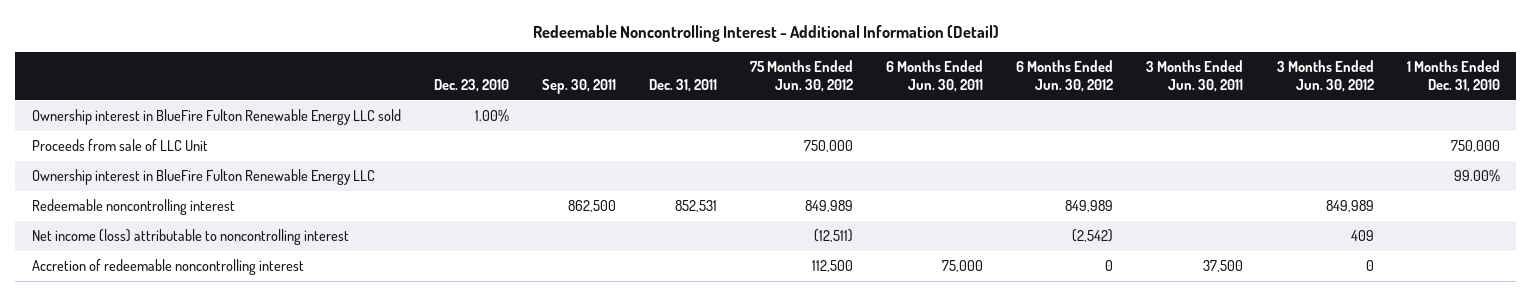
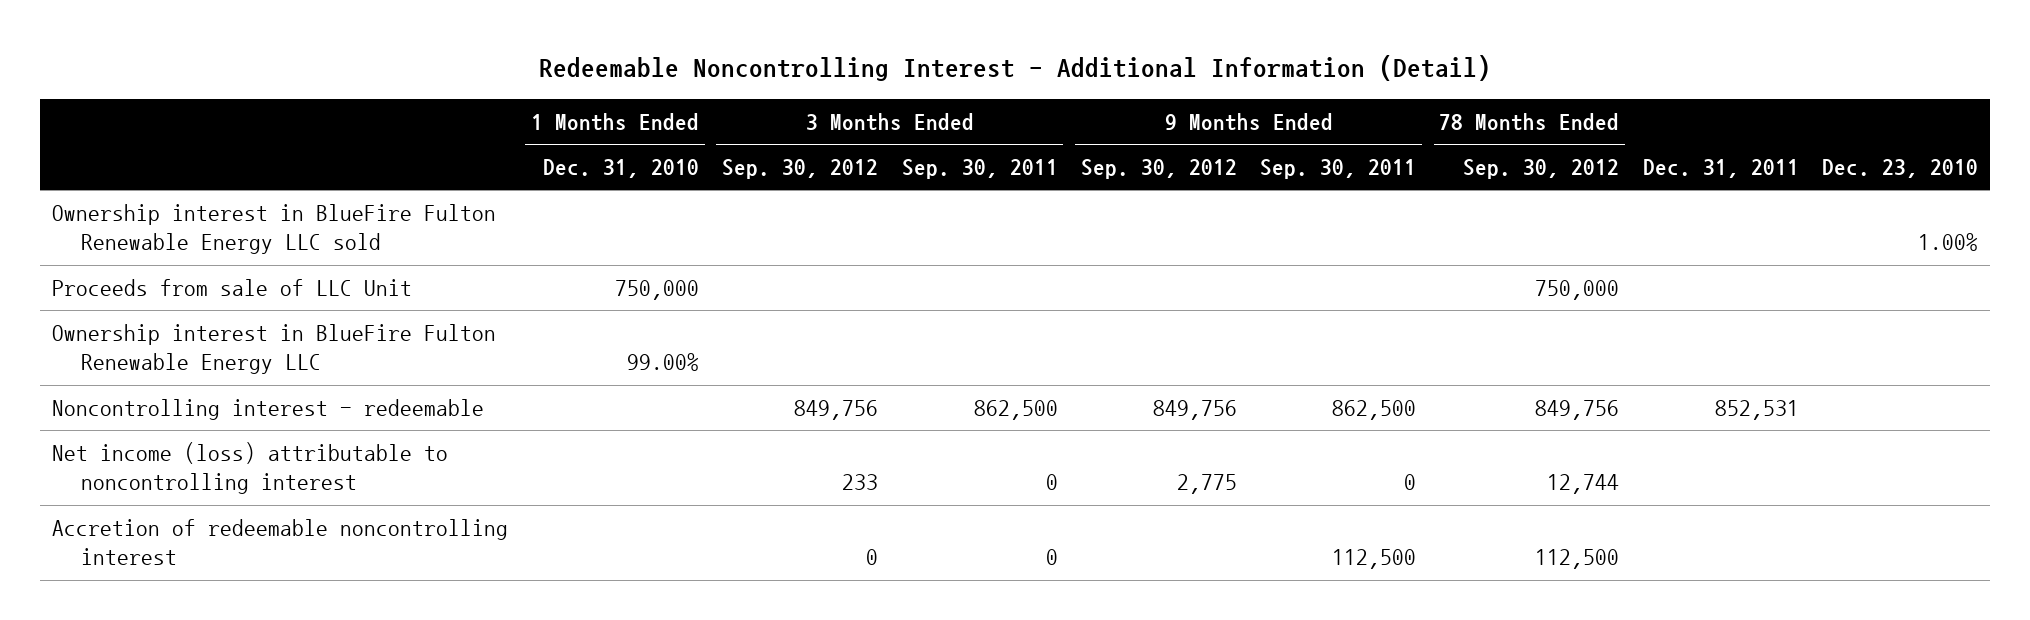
- | Dec. 23, 2010 | Sep. 30, 2011 | Dec. 31, 2011 | 75 Months Ended Jun. 30, 2012 | 6 Months Ended Jun. 30, 2011 | 6 Months Ended Jun. 30, 2012 | 3 Months Ended Jun. 30, 2011 | 3 Months Ended Jun. 30, 2012 | 1 Months Ended Dec. 31, 2010
+ | 1 Months Ended Dec. 31, 2010 | 3 Months Ended Sep. 30, 2012 | 3 Months Ended Sep. 30, 2011 | 9 Months Ended Sep. 30, 2012 | 9 Months Ended Sep. 30, 2011 | 78 Months Ended Sep. 30, 2012 | Dec. 31, 2011 | Dec. 23, 2010
- Redeemable noncontrolling interest | | 862,500 | 852,531 | 849,989 | | 849,989 | | 849,989 |
+ Noncontrolling interest - redeemable | | 849,756 | 862,500 | 849,756 | 862,500 | 849,756 | 852,531 |

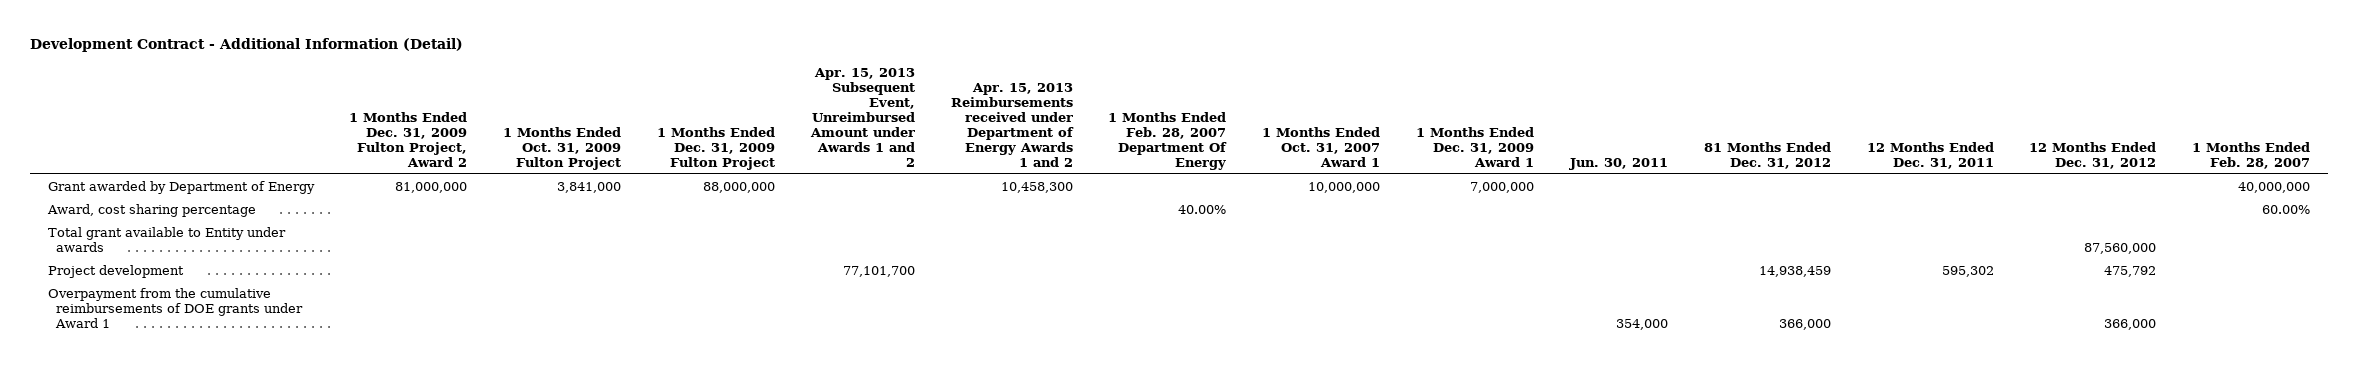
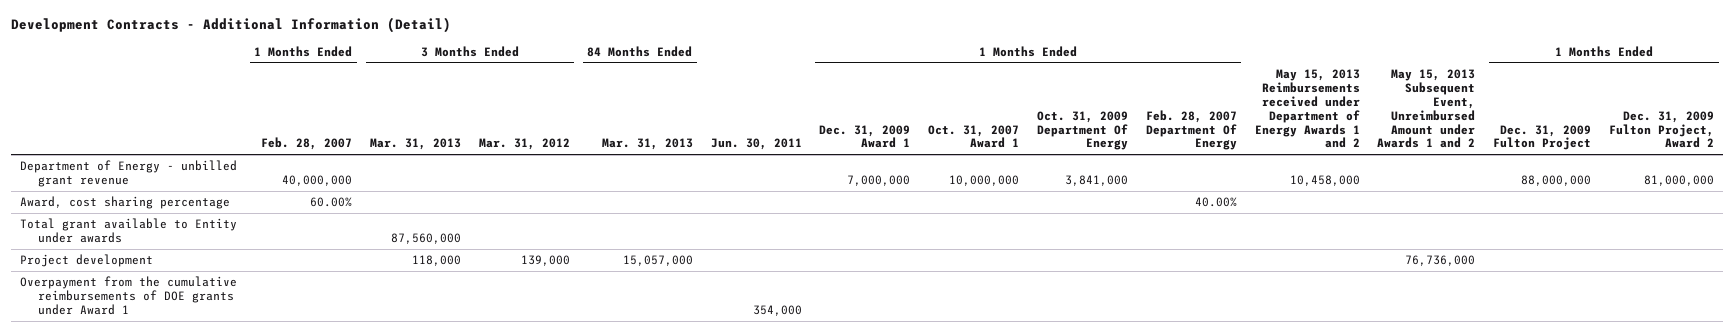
- Development Contract - Additional Information (Detail)
+ Development Contracts - Additional Information (Detail)
- | 1 Months Ended Dec. 31, 2009 Fulton Project, Award 2 | 1 Months Ended Oct. 31, 2009 Fulton Project | 1 Months Ended Dec. 31, 2009 Fulton Project | Apr. 15, 2013 Subsequent Event, Unreimbursed Amount under Awards 1 and 2 | Apr. 15, 2013 Reimbursements received under Department of Energy Awards 1 and 2 | 1 Months Ended Feb. 28, 2007 Department Of Energy | 1 Months Ended Oct. 31, 2007 Award 1 | 1 Months Ended Dec. 31, 2009 Award 1 | Jun. 30, 2011 | 81 Months Ended Dec. 31, 2012 | 12 Months Ended Dec. 31, 2011 | 12 Months Ended Dec. 31, 2012 | 1 Months Ended Feb. 28, 2007
+ | 1 Months Ended Feb. 28, 2007 | 3 Months Ended Mar. 31, 2013 | 3 Months Ended Mar. 31, 2012 | 84 Months Ended Mar. 31, 2013 | Jun. 30, 2011 | 1 Months Ended Dec. 31, 2009 Award 1 | 1 Months Ended Oct. 31, 2007 Award 1 | 1 Months Ended Oct. 31, 2009 Department Of Energy | 1 Months Ended Feb. 28, 2007 Department Of Energy | May 15, 2013 Reimbursements received under Department of Energy Awards 1 and 2 | May 15, 2013 Subsequent Event, Unreimbursed Amount under Awards 1 and 2 | 1 Months Ended Dec. 31, 2009 Fulton Project | 1 Months Ended Dec. 31, 2009 Fulton Project, Award 2
- Grant awarded by Department of Energy | 81,000,000 | 3,841,000 | 88,000,000 | | 10,458,300 | | 10,000,000 | 7,000,000 | | | | | 40,000,000
+ Department of Energy - unbilled grant revenue | 40,000,000 | | | | | 7,000,000 | 10,000,000 | 3,841,000 | | 10,458,000 | | 88,000,000 | 81,000,000

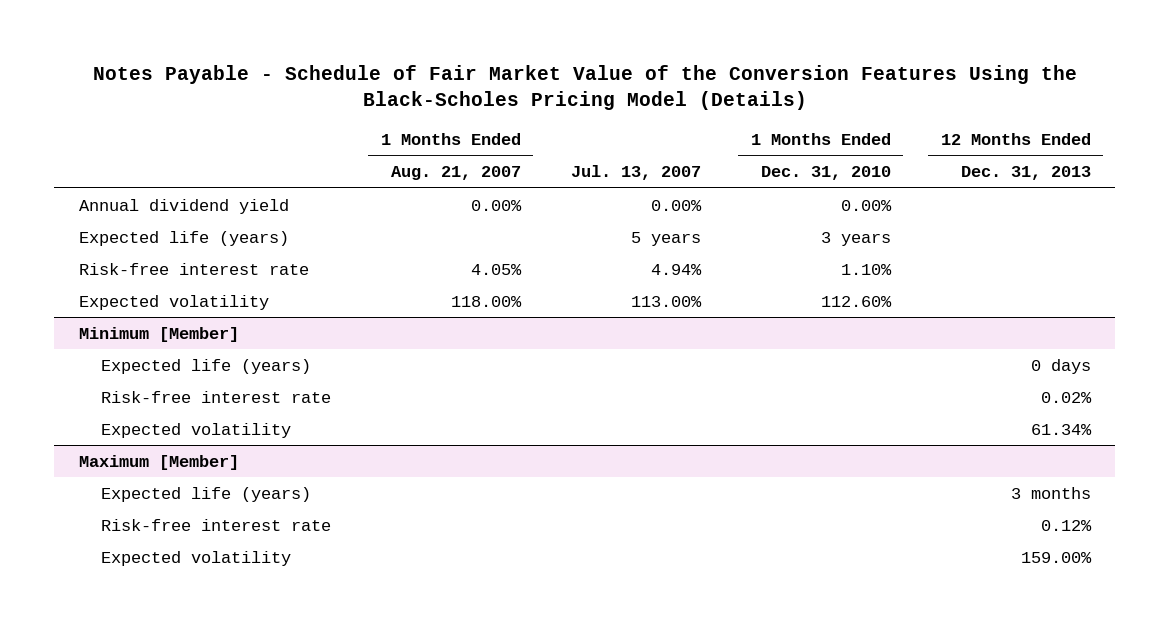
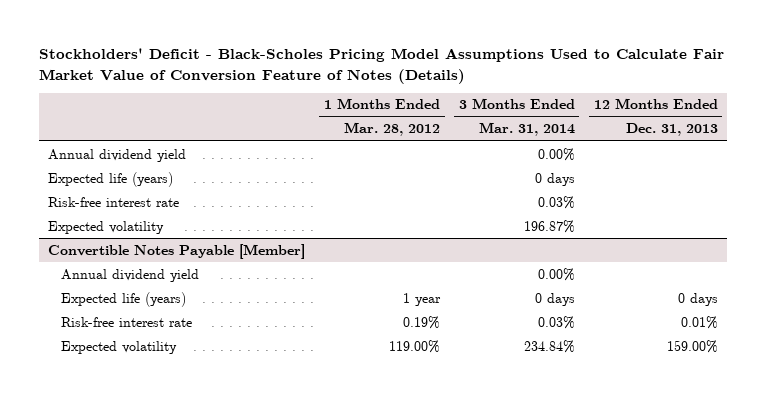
- Notes Payable - Schedule of Fair Market Value of the Conversion Features Using the Black-Scholes Pricing Model (Details)
+ Stockholders' Deficit - Black-Scholes Pricing Model Assumptions Used to Calculate Fair Market Value of Conversion Feature of Notes (Details)
- | 1 Months Ended Aug. 21, 2007 | Jul. 13, 2007 | 1 Months Ended Dec. 31, 2010 | 12 Months Ended Dec. 31, 2013
+ | 1 Months Ended Mar. 28, 2012 | 3 Months Ended Mar. 31, 2014 | 12 Months Ended Dec. 31, 2013
- Minimum [Member]
- Expected life (years) | | | | 0 days
- Risk-free interest rate | | | | 0.02%
- Expected volatility | | | | 61.34%
- Maximum [Member]
- Expected life (years) | | | | 3 months
- Risk-free interest rate | | | | 0.12%
+ Convertible Notes Payable [Member]
+ Annual dividend yield | | 0.00% |
+ Expected life (years) | 1 year | 0 days | 0 days
+ Risk-free interest rate | 0.19% | 0.03% | 0.01%

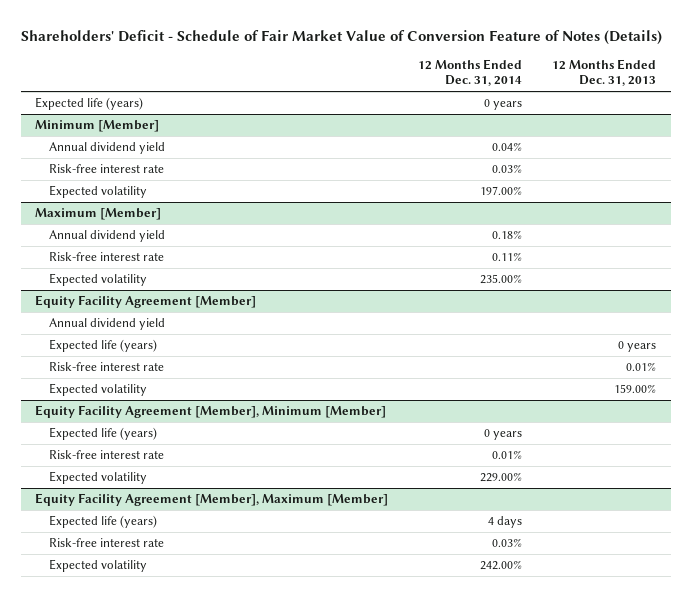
- Stockholders' Deficit - Black-Scholes Pricing Model Assumptions Used to Calculate Fair Market Value of Conversion Feature of Notes (Details)
+ Shareholders' Deficit - Schedule of Fair Market Value of Conversion Feature of Notes (Details)
- | 1 Months Ended Mar. 28, 2012 | 3 Months Ended Mar. 31, 2014 | 12 Months Ended Dec. 31, 2013
+ | 12 Months Ended Dec. 31, 2014 | 12 Months Ended Dec. 31, 2013
- Annual dividend yield | | 0.00% |
- Risk-free interest rate | | 0.03% |
- Expected volatility | | 196.87% |
- Convertible Notes Payable [Member]
+ Minimum [Member]
+ Annual dividend yield | 0.04% |
+ Risk-free interest rate | 0.03% |
+ Expected volatility | 197.00% |
+ Maximum [Member]
+ Annual dividend yield | 0.18% |
+ Risk-free interest rate | 0.11% |
+ Expected volatility | 235.00% |
+ Equity Facility Agreement [Member]
- Expected life (years) | 1 year | 0 days | 0 days
+ Expected life (years) | | 0 years
+ Equity Facility Agreement [Member], Minimum [Member]
+ Expected life (years) | 0 years |
+ Risk-free interest rate | 0.01% |
+ Expected volatility | 229.00% |
+ Equity Facility Agreement [Member], Maximum [Member]
+ Expected life (years) | 4 days |
+ Risk-free interest rate | 0.03% |
+ Expected volatility | 242.00% |

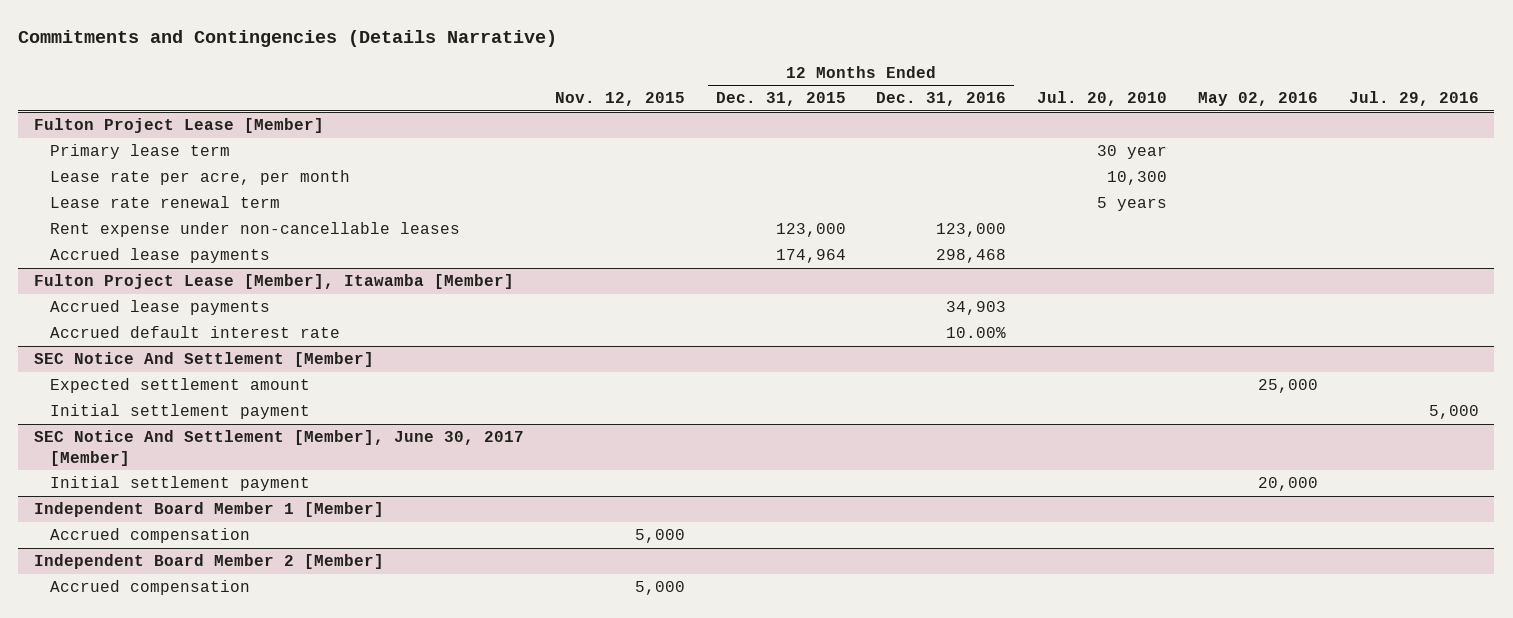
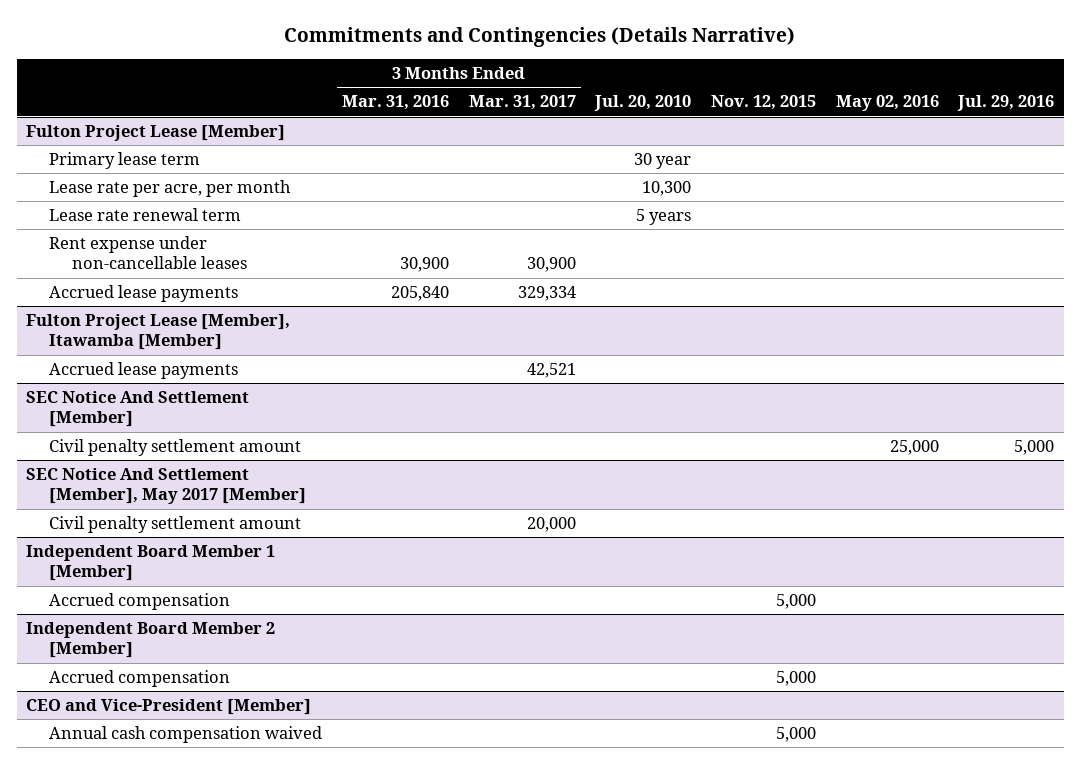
- | Nov. 12, 2015 | 12 Months Ended Dec. 31, 2015 | 12 Months Ended Dec. 31, 2016 | Jul. 20, 2010 | May 02, 2016 | Jul. 29, 2016
+ | 3 Months Ended Mar. 31, 2016 | 3 Months Ended Mar. 31, 2017 | Jul. 20, 2010 | Nov. 12, 2015 | May 02, 2016 | Jul. 29, 2016
@ Fulton Project Lease [Member], Itawamba [Member]
- Accrued default interest rate | | | 10.00% | | |
@ SEC Notice And Settlement [Member]
- Expected settlement amount | | | | | 25,000 |
- Initial settlement payment | | | | | | 5,000
- SEC Notice And Settlement [Member], June 30, 2017 [Member]
- Initial settlement payment | | | | | 20,000 |
@ SEC Notice And Settlement [Member]
+ Civil penalty settlement amount | | | | | 25,000 | 5,000
+ SEC Notice And Settlement [Member], May 2017 [Member]
+ Civil penalty settlement amount | | 20,000 | | | |
+ CEO and Vice-President [Member]
+ Annual cash compensation waived | | | | 5,000 | |

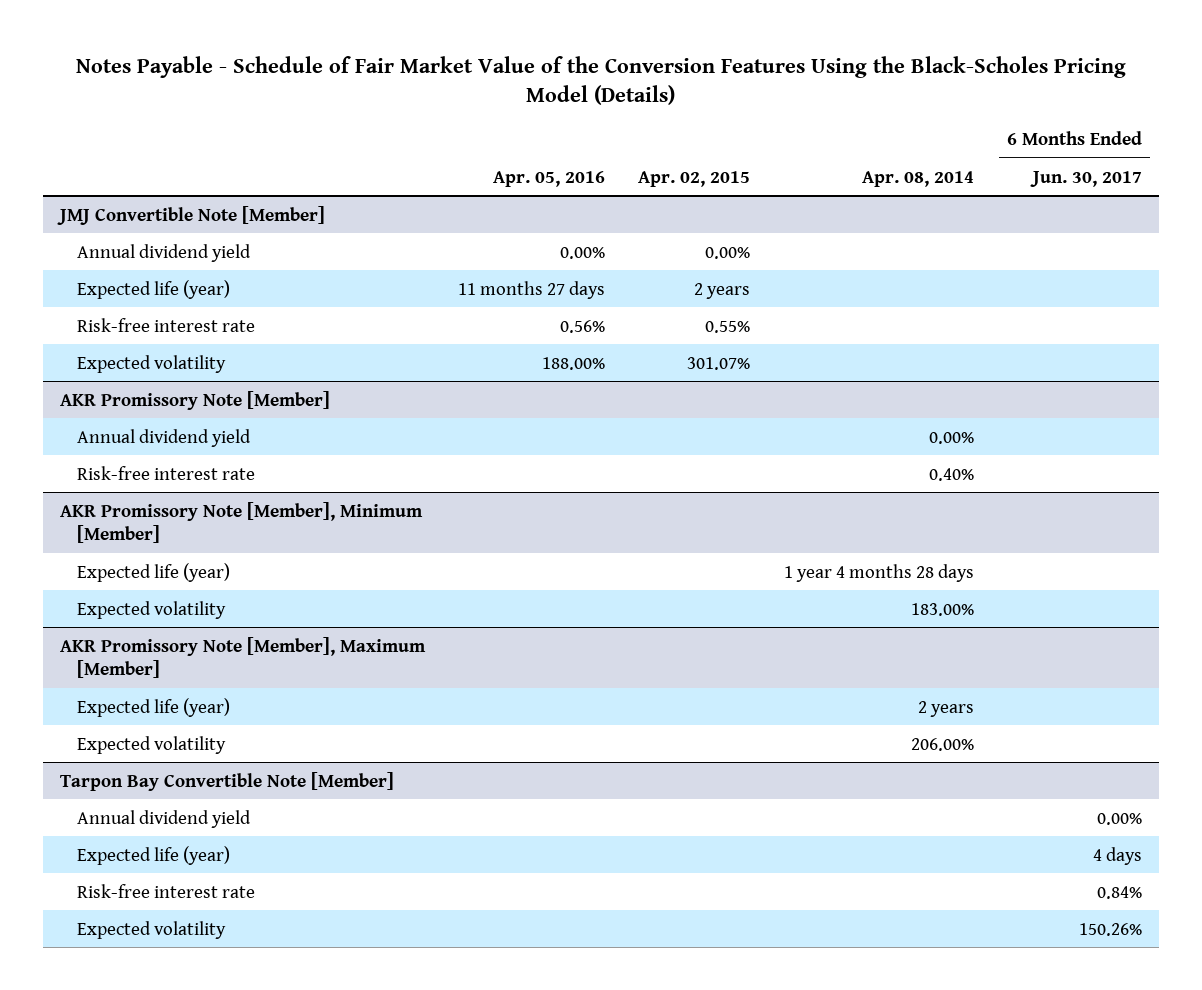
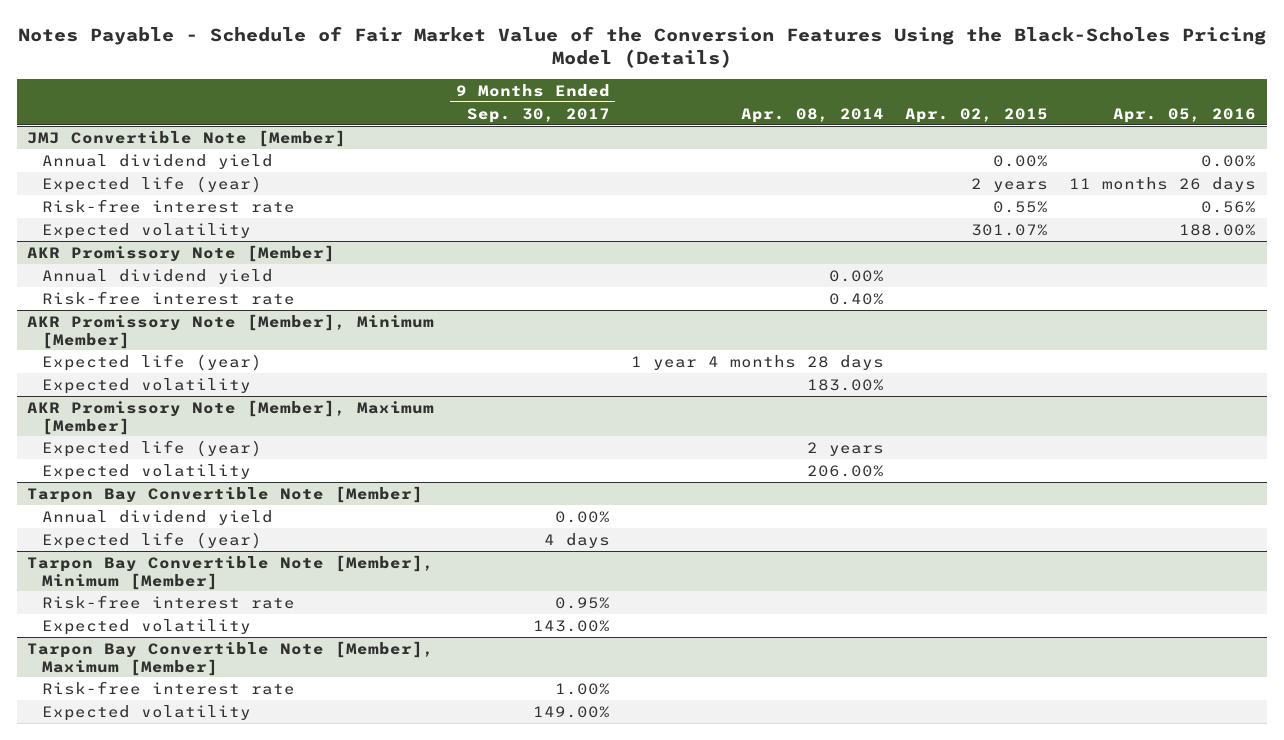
- | Apr. 05, 2016 | Apr. 02, 2015 | Apr. 08, 2014 | 6 Months Ended Jun. 30, 2017
+ | 9 Months Ended Sep. 30, 2017 | Apr. 08, 2014 | Apr. 02, 2015 | Apr. 05, 2016
@ JMJ Convertible Note [Member]
- Expected life (year) | 11 months 27 days | 2 years | |
+ Expected life (year) | | | 2 years | 11 months 26 days
@ Tarpon Bay Convertible Note [Member]
- Risk-free interest rate | | | | 0.84%
- Expected volatility | | | | 150.26%
+ Tarpon Bay Convertible Note [Member], Minimum [Member]
+ Risk-free interest rate | 0.95% | | |
+ Expected volatility | 143.00% | | |
+ Tarpon Bay Convertible Note [Member], Maximum [Member]
+ Risk-free interest rate | 1.00% | | |
+ Expected volatility | 149.00% | | |

